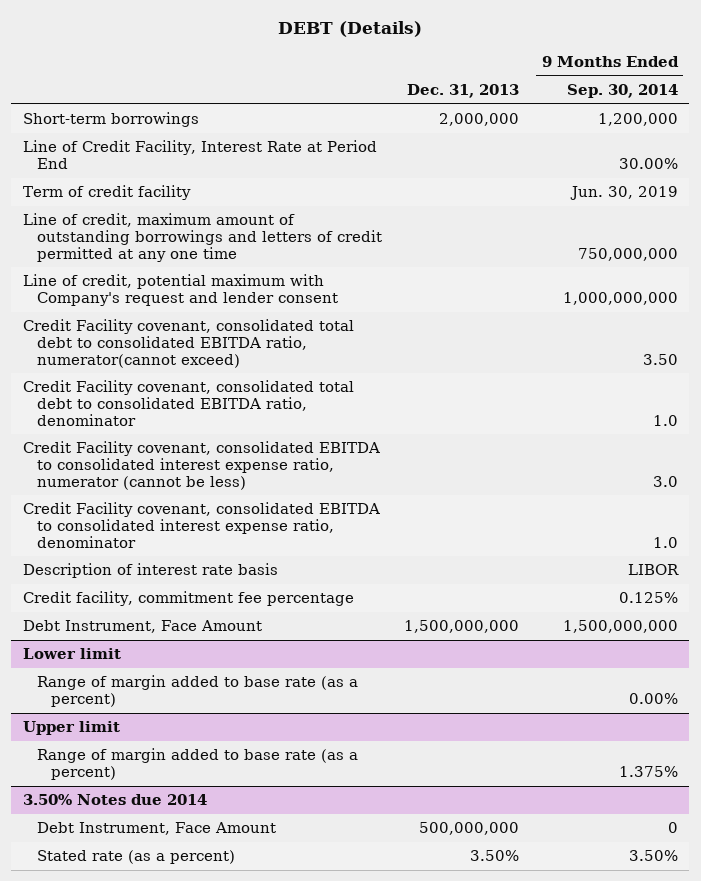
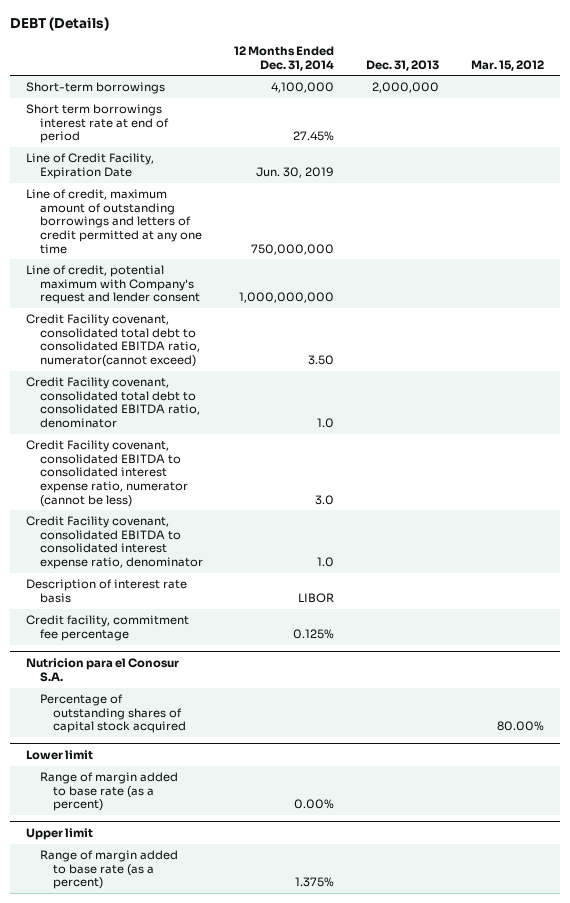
- | Dec. 31, 2013 | 9 Months Ended Sep. 30, 2014
+ | 12 Months Ended Dec. 31, 2014 | Dec. 31, 2013 | Mar. 15, 2012
- Line of Credit Facility, Interest Rate at Period End | | 30.00%
- Term of credit facility | | Jun. 30, 2019
+ Short term borrowings interest rate at end of period | 27.45% | |
+ Line of Credit Facility, Expiration Date | Jun. 30, 2019 | |
- Debt Instrument, Face Amount | 1,500,000,000 | 1,500,000,000
+ Nutricion para el Conosur S.A.
+ Percentage of outstanding shares of capital stock acquired | | | 80.00%
- 3.50% Notes due 2014
- Debt Instrument, Face Amount | 500,000,000 | 0
- Stated rate (as a percent) | 3.50% | 3.50%

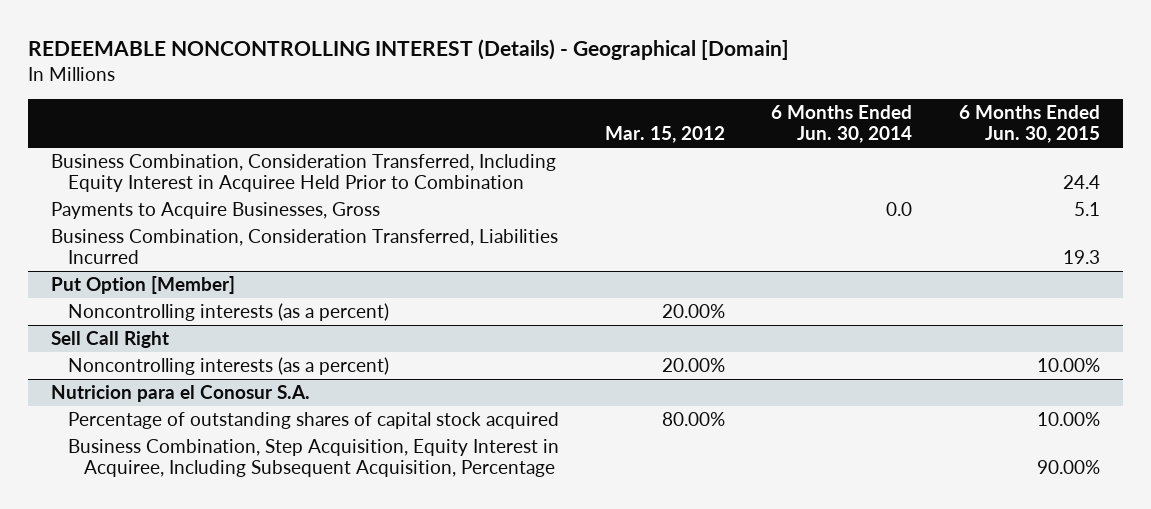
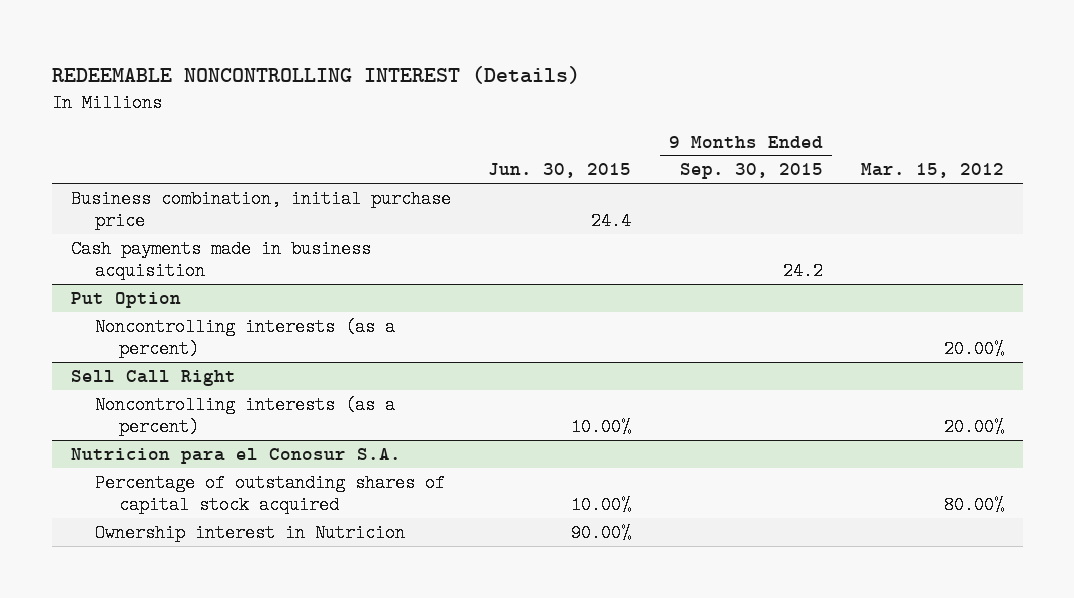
- REDEEMABLE NONCONTROLLING INTEREST (Details) - Geographical [Domain]
+ REDEEMABLE NONCONTROLLING INTEREST (Details)
- | Mar. 15, 2012 | 6 Months Ended Jun. 30, 2014 | 6 Months Ended Jun. 30, 2015
+ | Jun. 30, 2015 | 9 Months Ended Sep. 30, 2015 | Mar. 15, 2012
- Business Combination, Consideration Transferred, Including Equity Interest in Acquiree Held Prior to Combination | | | 24.4
- Payments to Acquire Businesses, Gross | | 0.0 | 5.1
- Business Combination, Consideration Transferred, Liabilities Incurred | | | 19.3
- Put Option [Member]
+ Business combination, initial purchase price | 24.4 | |
+ Cash payments made in business acquisition | | 24.2 |
+ Put Option
@ Nutricion para el Conosur S.A.
- Business Combination, Step Acquisition, Equity Interest in Acquiree, Including Subsequent Acquisition, Percentage | | | 90.00%
+ Ownership interest in Nutricion | 90.00% | |

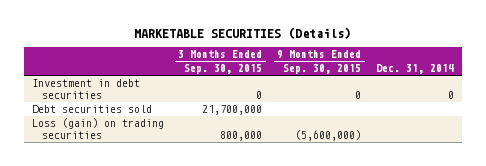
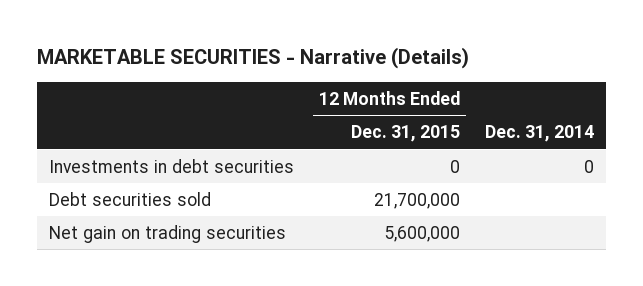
- MARKETABLE SECURITIES (Details)
+ MARKETABLE SECURITIES - Narrative (Details)
- | 3 Months Ended Sep. 30, 2015 | 9 Months Ended Sep. 30, 2015 | Dec. 31, 2014
+ | 12 Months Ended Dec. 31, 2015 | Dec. 31, 2014
- Investment in debt securities | 0 | 0 | 0
+ Investments in debt securities | 0 | 0
- Loss (gain) on trading securities | 800,000 | (5,600,000) |
+ Net gain on trading securities | 5,600,000 |

